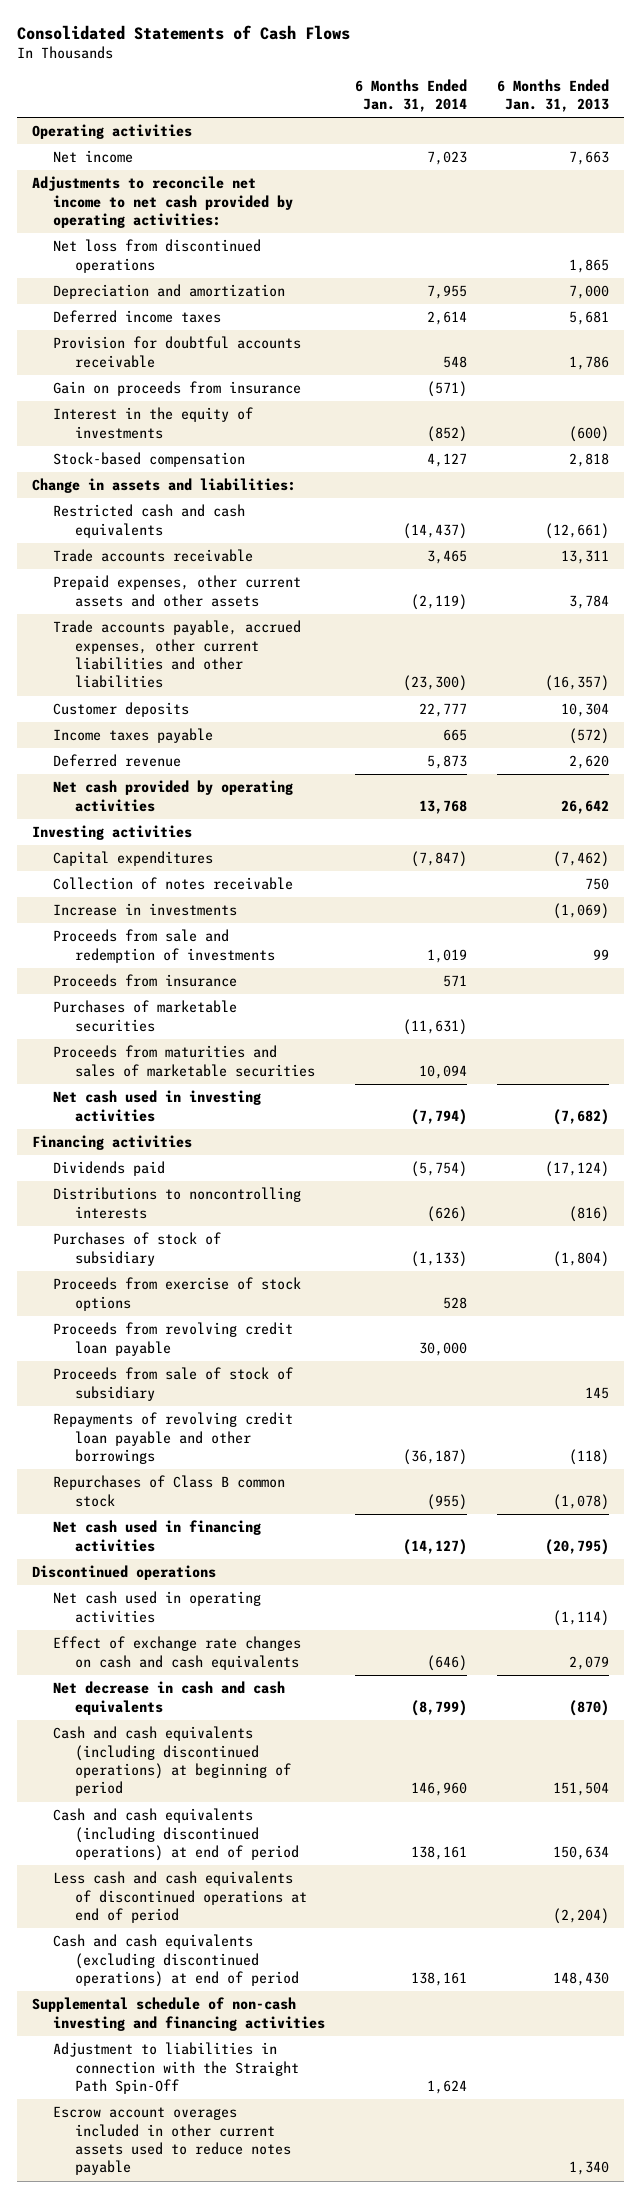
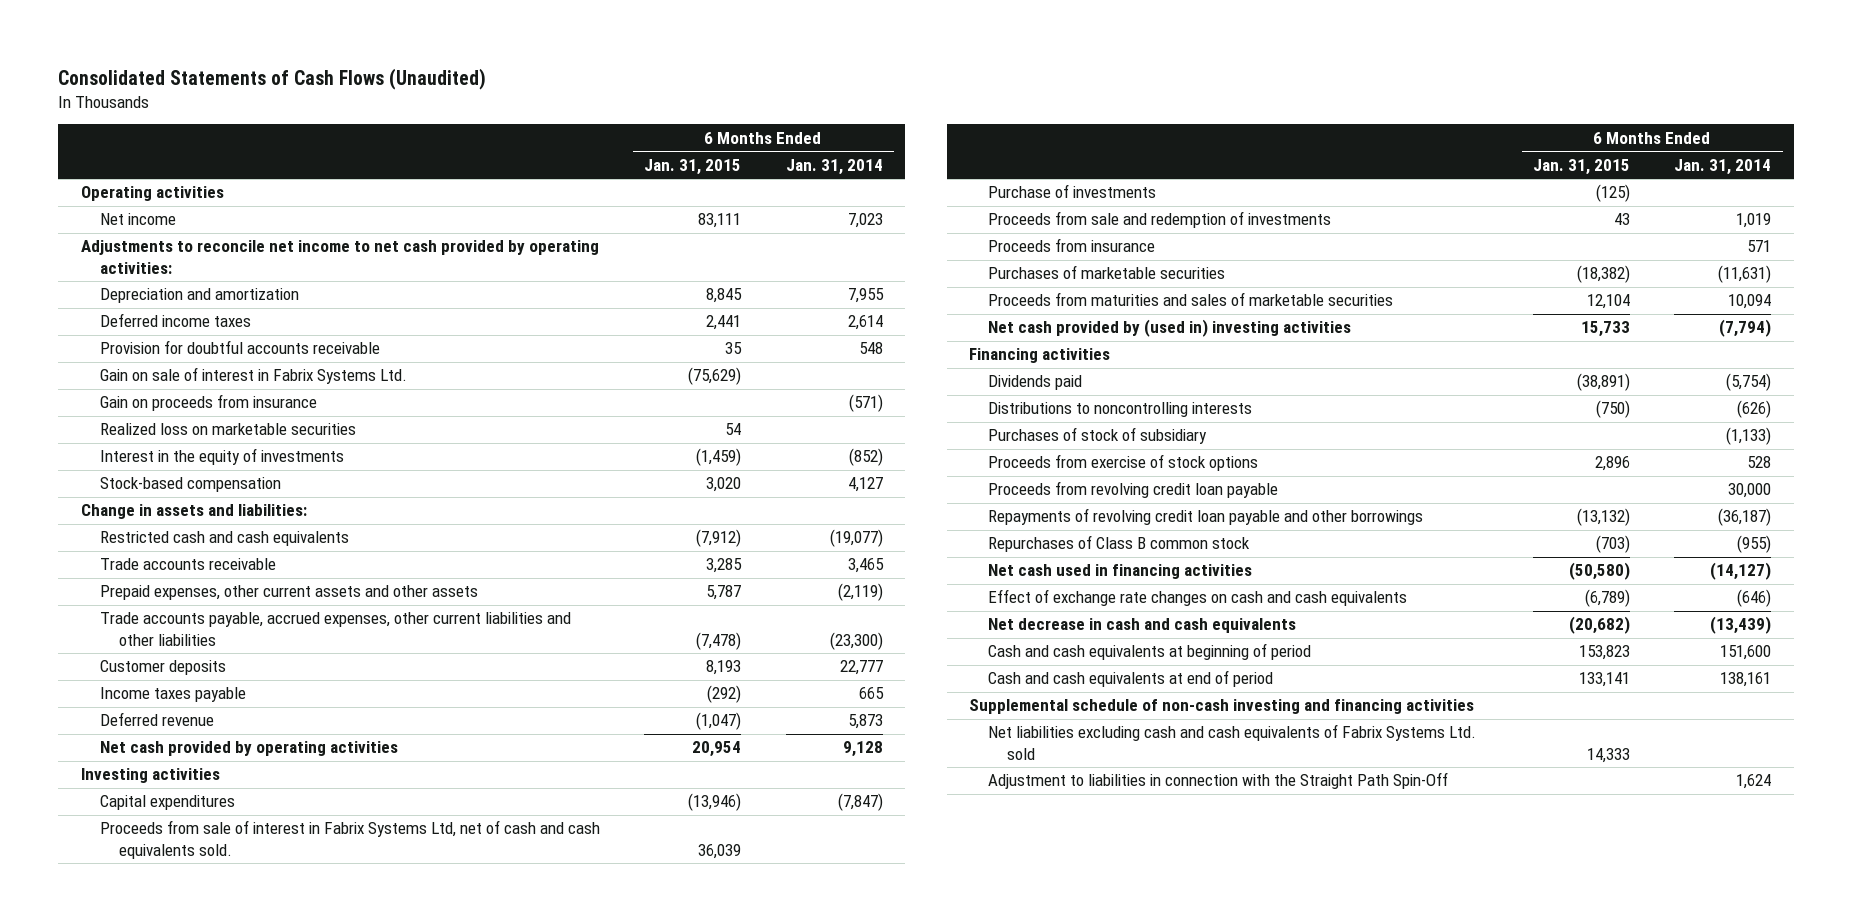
- Consolidated Statements of Cash Flows
+ Consolidated Statements of Cash Flows (Unaudited)
- | 6 Months Ended Jan. 31, 2014 | 6 Months Ended Jan. 31, 2013
+ | 6 Months Ended Jan. 31, 2015 | 6 Months Ended Jan. 31, 2014
- Net loss from discontinued operations | | 1,865
+ Gain on sale of interest in Fabrix Systems Ltd. | (75,629) |
+ Realized loss on marketable securities | 54 |
- Restricted cash and cash equivalents | (14,437) | (12,661)
+ Restricted cash and cash equivalents | (7,912) | (19,077)
- Net cash provided by operating activities | 13,768 | 26,642
+ Net cash provided by operating activities | 20,954 | 9,128
- Collection of notes receivable | | 750
- Increase in investments | | (1,069)
+ Proceeds from sale of interest in Fabrix Systems Ltd, net of cash and cash equivalents sold. | 36,039 |
+ Purchase of investments | (125) |
- Net cash used in investing activities | (7,794) | (7,682)
+ Net cash provided by (used in) investing activities | 15,733 | (7,794)
- Proceeds from sale of stock of subsidiary | | 145
- Discontinued operations
- Net cash used in operating activities | | (1,114)
- Net decrease in cash and cash equivalents | (8,799) | (870)
- Cash and cash equivalents (including discontinued operations) at beginning of period | 146,960 | 151,504
- Cash and cash equivalents (including discontinued operations) at end of period | 138,161 | 150,634
- Less cash and cash equivalents of discontinued operations at end of period | | (2,204)
- Cash and cash equivalents (excluding discontinued operations) at end of period | 138,161 | 148,430
+ Net decrease in cash and cash equivalents | (20,682) | (13,439)
+ Cash and cash equivalents at beginning of period | 153,823 | 151,600
+ Cash and cash equivalents at end of period | 133,141 | 138,161
+ Net liabilities excluding cash and cash equivalents of Fabrix Systems Ltd. sold | 14,333 |
- Escrow account overages included in other current assets used to reduce notes payable | | 1,340

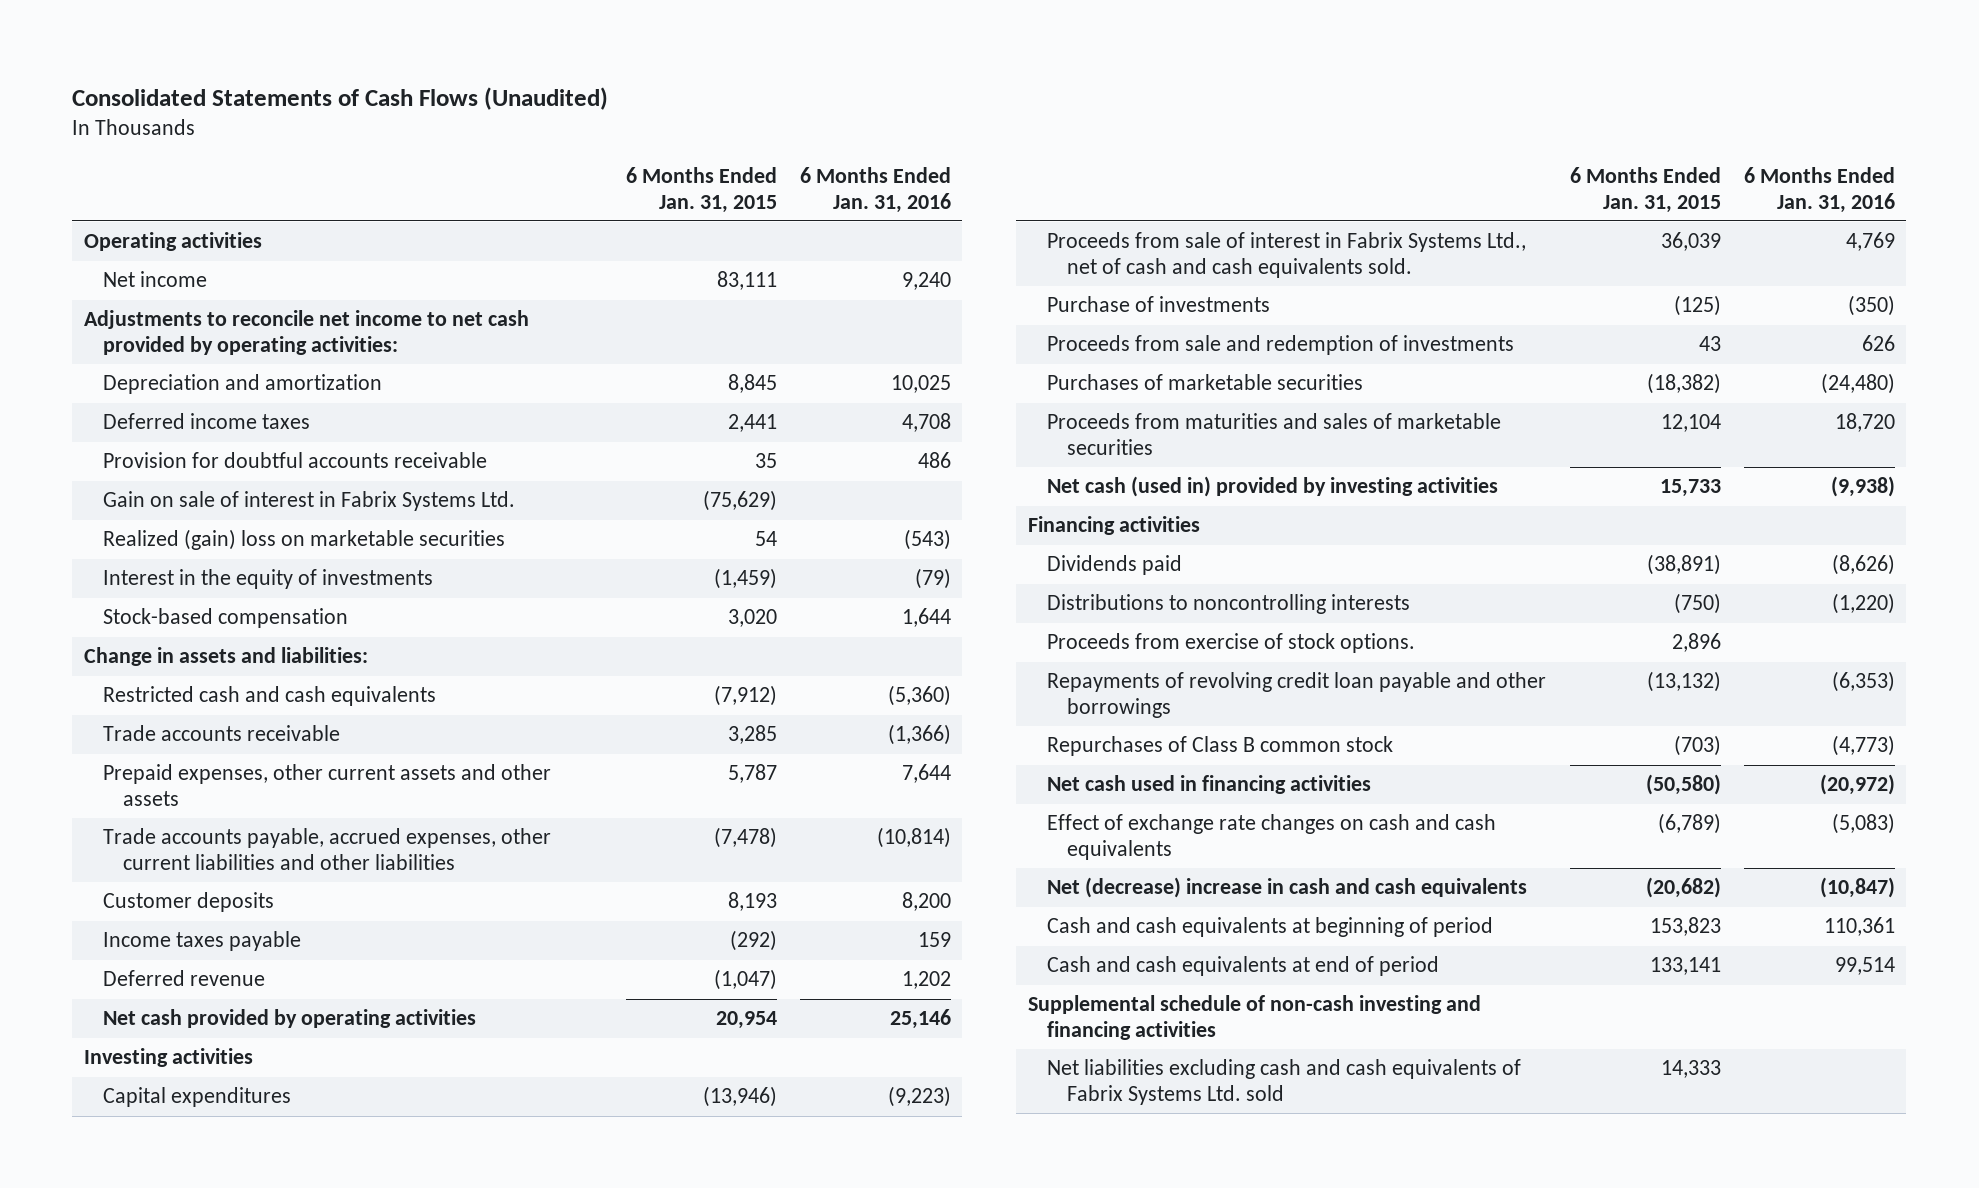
- | 6 Months Ended Jan. 31, 2015 | 6 Months Ended Jan. 31, 2014
+ | 6 Months Ended Jan. 31, 2015 | 6 Months Ended Jan. 31, 2016
- Gain on proceeds from insurance | | (571)
- Realized loss on marketable securities | 54 |
+ Realized (gain) loss on marketable securities | 54 | (543)
- Proceeds from sale of interest in Fabrix Systems Ltd, net of cash and cash equivalents sold. | 36,039 |
+ Proceeds from sale of interest in Fabrix Systems Ltd., net of cash and cash equivalents sold. | 36,039 | 4,769
- Proceeds from insurance | | 571
- Net cash provided by (used in) investing activities | 15,733 | (7,794)
+ Net cash (used in) provided by investing activities | 15,733 | (9,938)
- Purchases of stock of subsidiary | | (1,133)
- Proceeds from exercise of stock options | 2,896 | 528
- Proceeds from revolving credit loan payable | | 30,000
+ Proceeds from exercise of stock options. | 2,896 |
- Net decrease in cash and cash equivalents | (20,682) | (13,439)
+ Net (decrease) increase in cash and cash equivalents | (20,682) | (10,847)
- Adjustment to liabilities in connection with the Straight Path Spin-Off | | 1,624

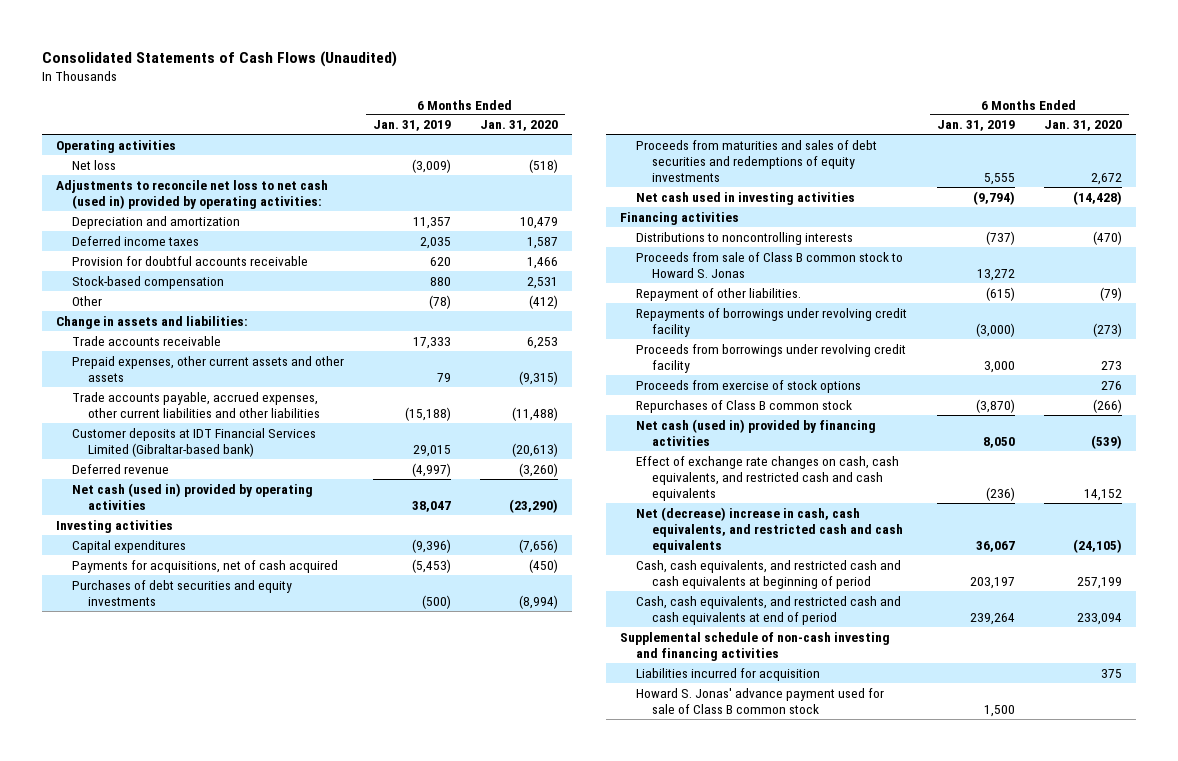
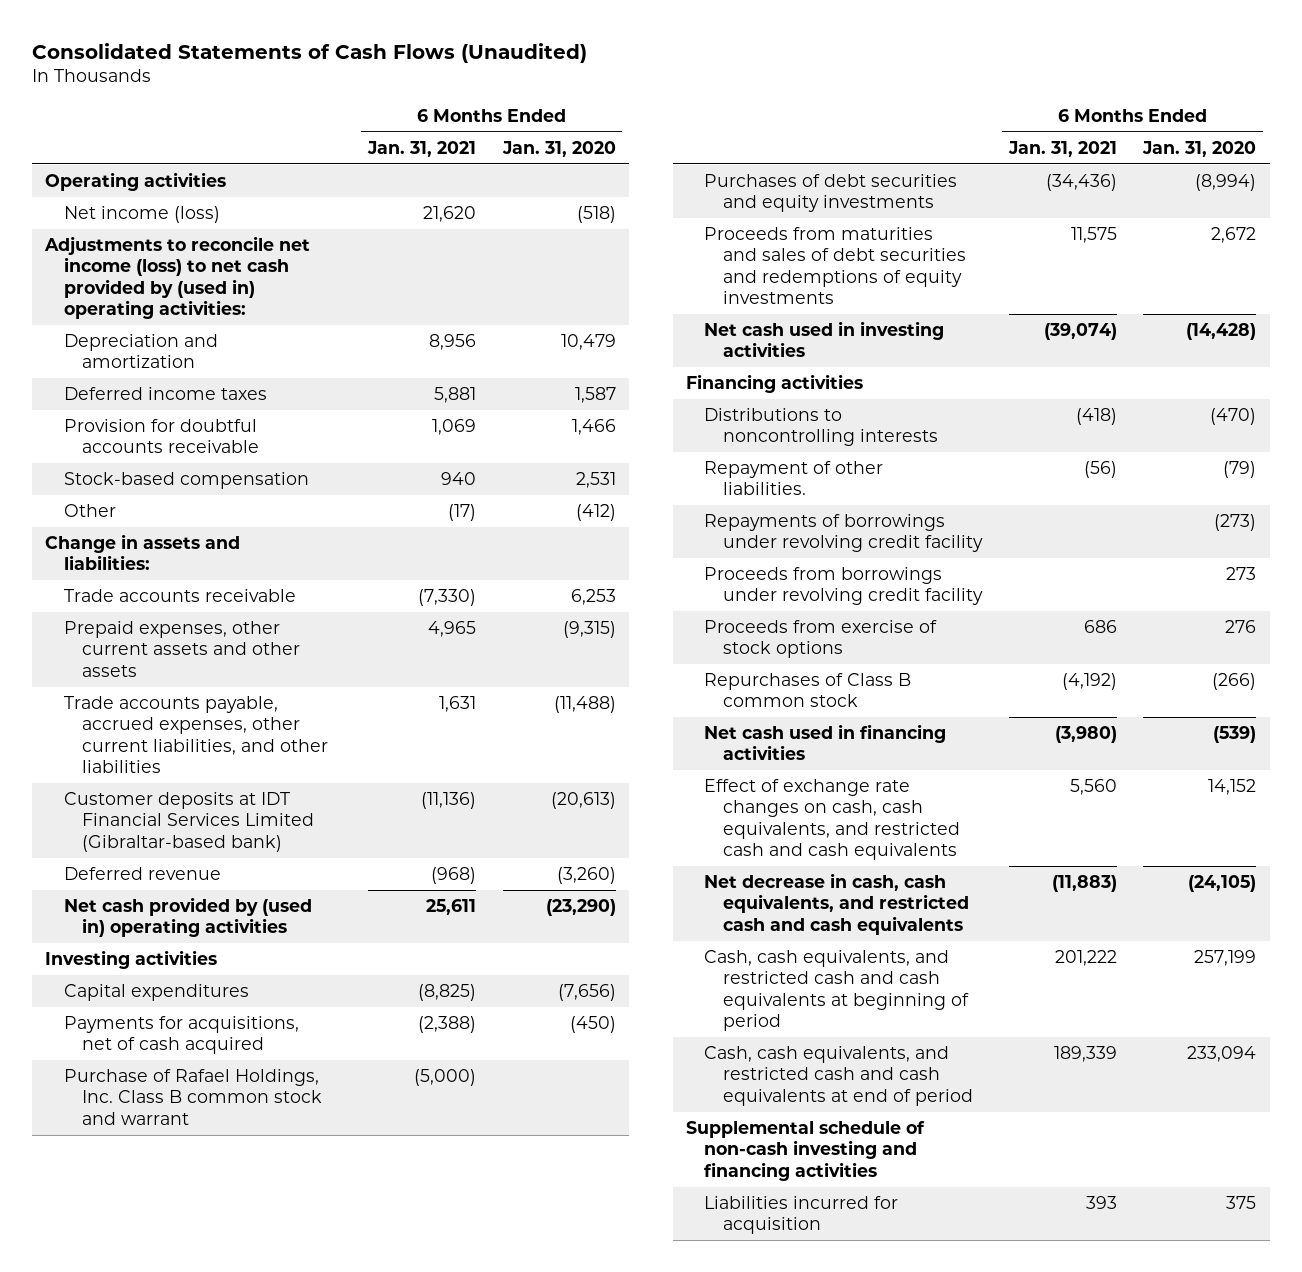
- | 6 Months Ended Jan. 31, 2019 | 6 Months Ended Jan. 31, 2020
+ | 6 Months Ended Jan. 31, 2021 | 6 Months Ended Jan. 31, 2020
- Net loss | (3,009) | (518)
- Adjustments to reconcile net loss to net cash (used in) provided by operating activities:
+ Net income (loss) | 21,620 | (518)
+ Adjustments to reconcile net income (loss) to net cash provided by (used in) operating activities:
- Trade accounts payable, accrued expenses, other current liabilities and other liabilities | (15,188) | (11,488)
+ Trade accounts payable, accrued expenses, other current liabilities, and other liabilities | 1,631 | (11,488)
- Net cash (used in) provided by operating activities | 38,047 | (23,290)
+ Net cash provided by (used in) operating activities | 25,611 | (23,290)
+ Purchase of Rafael Holdings, Inc. Class B common stock and warrant | (5,000) |
- Proceeds from sale of Class B common stock to Howard S. Jonas | 13,272 |
- Net cash (used in) provided by financing activities | 8,050 | (539)
+ Net cash used in financing activities | (3,980) | (539)
- Net (decrease) increase in cash, cash equivalents, and restricted cash and cash equivalents | 36,067 | (24,105)
+ Net decrease in cash, cash equivalents, and restricted cash and cash equivalents | (11,883) | (24,105)
- Howard S. Jonas' advance payment used for sale of Class B common stock | 1,500 |

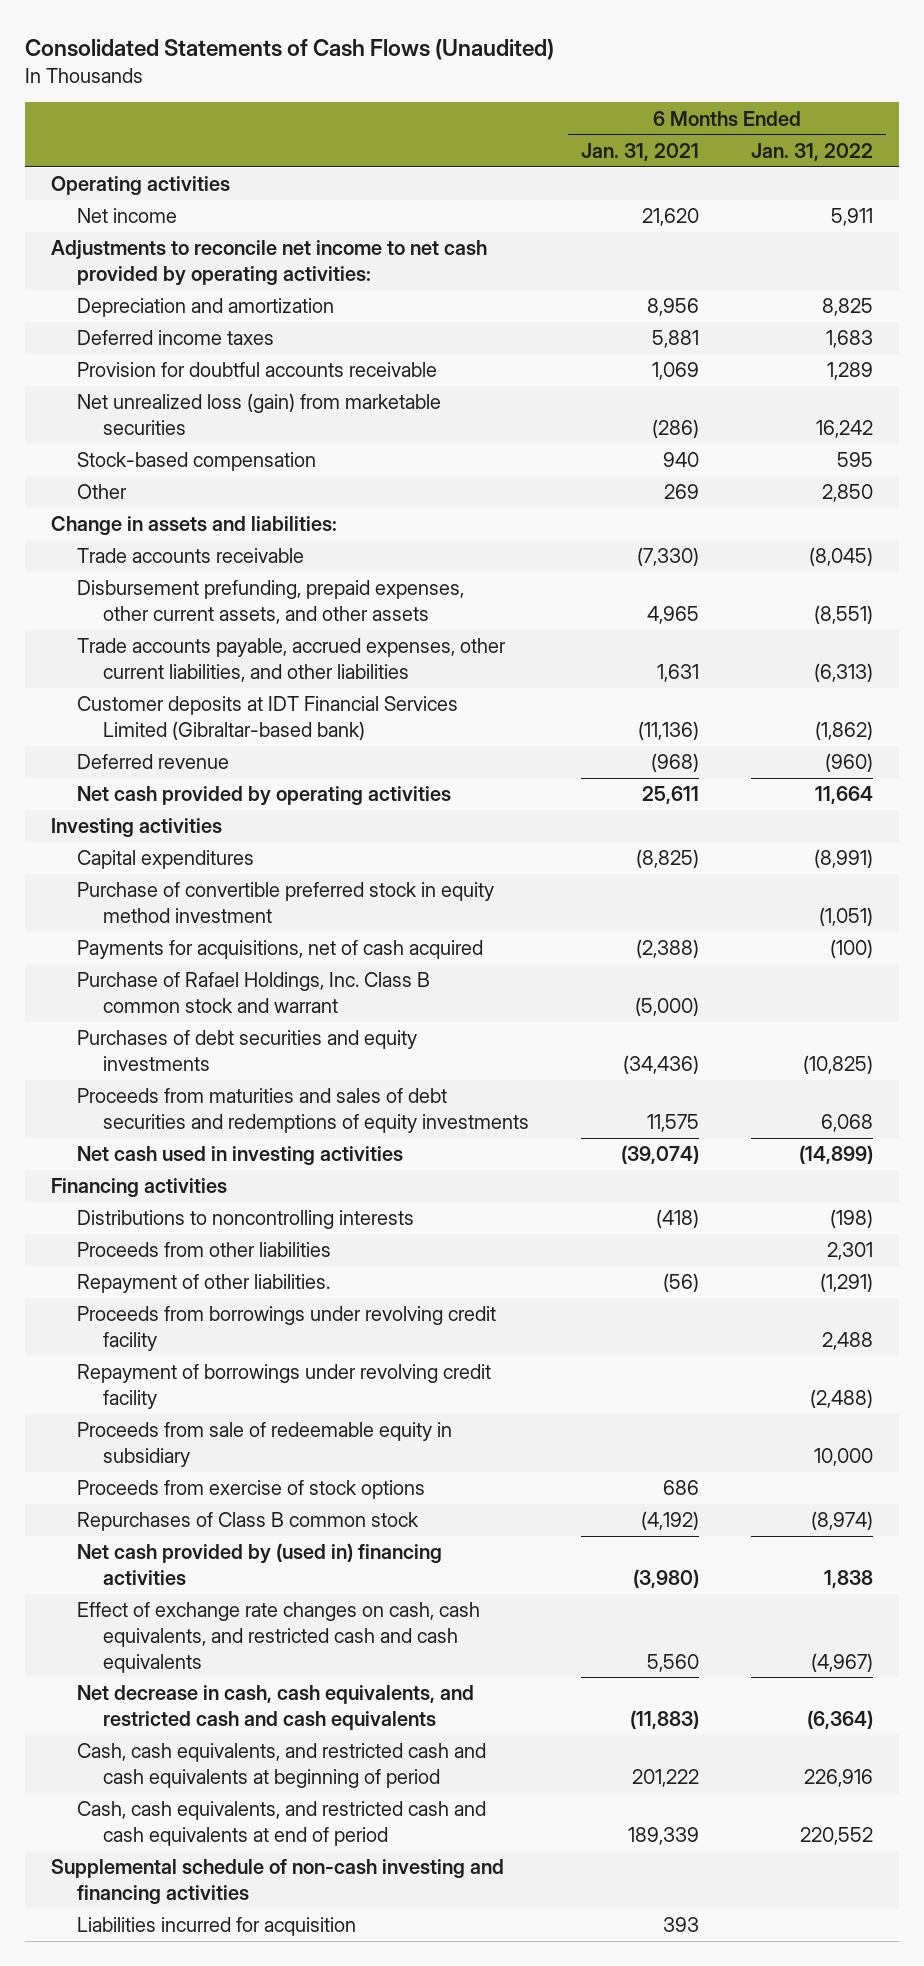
- | 6 Months Ended Jan. 31, 2021 | 6 Months Ended Jan. 31, 2020
+ | 6 Months Ended Jan. 31, 2021 | 6 Months Ended Jan. 31, 2022
- Net income (loss) | 21,620 | (518)
- Adjustments to reconcile net income (loss) to net cash provided by (used in) operating activities:
+ Net income | 21,620 | 5,911
+ Adjustments to reconcile net income to net cash provided by operating activities:
+ Net unrealized loss (gain) from marketable securities | (286) | 16,242
- Other | (17) | (412)
+ Other | 269 | 2,850
- Prepaid expenses, other current assets and other assets | 4,965 | (9,315)
+ Disbursement prefunding, prepaid expenses, other current assets, and other assets | 4,965 | (8,551)
- Net cash provided by (used in) operating activities | 25,611 | (23,290)
+ Net cash provided by operating activities | 25,611 | 11,664
+ Purchase of convertible preferred stock in equity method investment | | (1,051)
+ Proceeds from other liabilities | | 2,301
- Repayments of borrowings under revolving credit facility | | (273)
+ Repayment of borrowings under revolving credit facility | | (2,488)
+ Proceeds from sale of redeemable equity in subsidiary | | 10,000
- Net cash used in financing activities | (3,980) | (539)
+ Net cash provided by (used in) financing activities | (3,980) | 1,838

